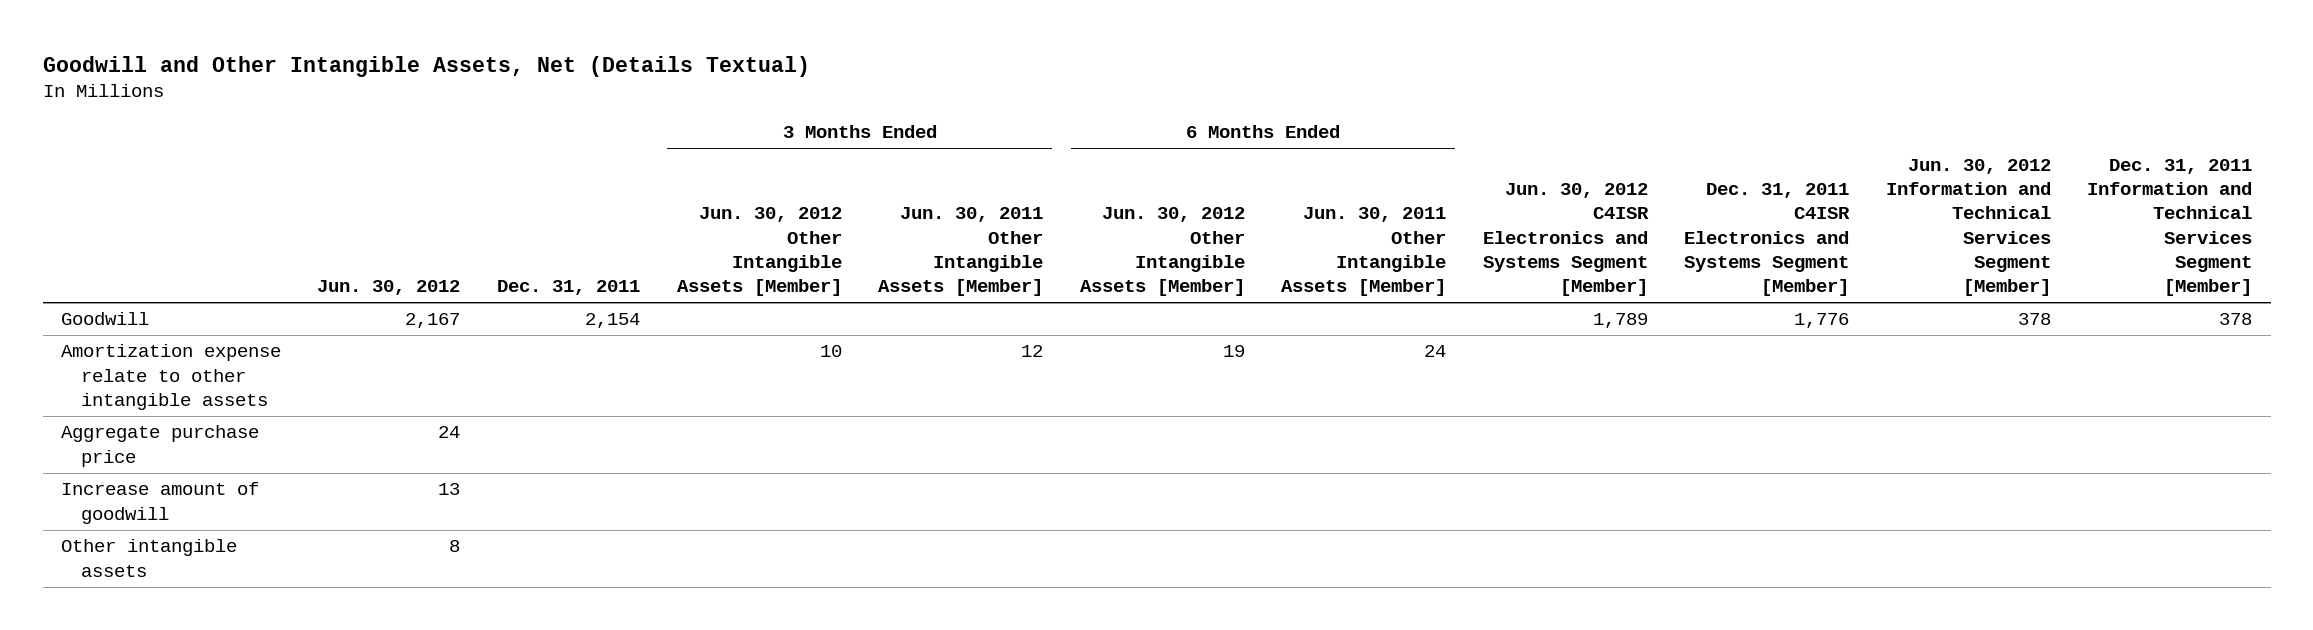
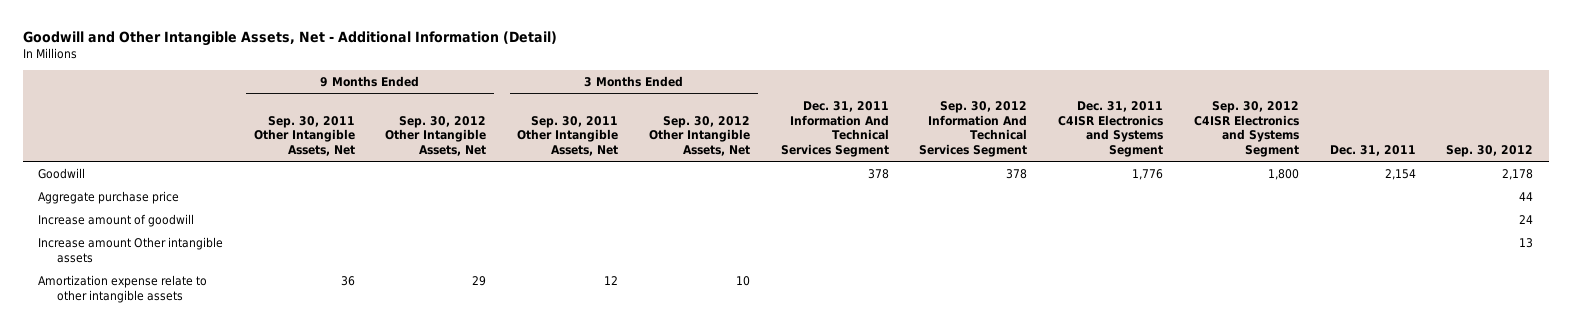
- Goodwill and Other Intangible Assets, Net (Details Textual)
+ Goodwill and Other Intangible Assets, Net - Additional Information (Detail)
- | Jun. 30, 2012 | Dec. 31, 2011 | 3 Months Ended Jun. 30, 2012 Other Intangible Assets [Member] | 3 Months Ended Jun. 30, 2011 Other Intangible Assets [Member] | 6 Months Ended Jun. 30, 2012 Other Intangible Assets [Member] | 6 Months Ended Jun. 30, 2011 Other Intangible Assets [Member] | Jun. 30, 2012 C4ISR Electronics and Systems Segment [Member] | Dec. 31, 2011 C4ISR Electronics and Systems Segment [Member] | Jun. 30, 2012 Information and Technical Services Segment [Member] | Dec. 31, 2011 Information and Technical Services Segment [Member]
+ | 9 Months Ended Sep. 30, 2011 Other Intangible Assets, Net | 9 Months Ended Sep. 30, 2012 Other Intangible Assets, Net | 3 Months Ended Sep. 30, 2011 Other Intangible Assets, Net | 3 Months Ended Sep. 30, 2012 Other Intangible Assets, Net | Dec. 31, 2011 Information And Technical Services Segment | Sep. 30, 2012 Information And Technical Services Segment | Dec. 31, 2011 C4ISR Electronics and Systems Segment | Sep. 30, 2012 C4ISR Electronics and Systems Segment | Dec. 31, 2011 | Sep. 30, 2012
- Other intangible assets | 8 | | | | | | | | |
+ Increase amount Other intangible assets | | | | | | | | | | 13
moved down: Amortization expense relate to other intangible assets | 36 | 29 | 12 | 10 | | | | | |

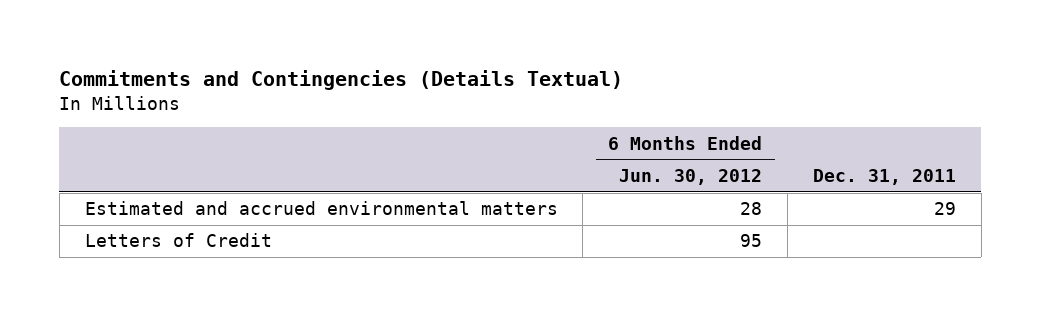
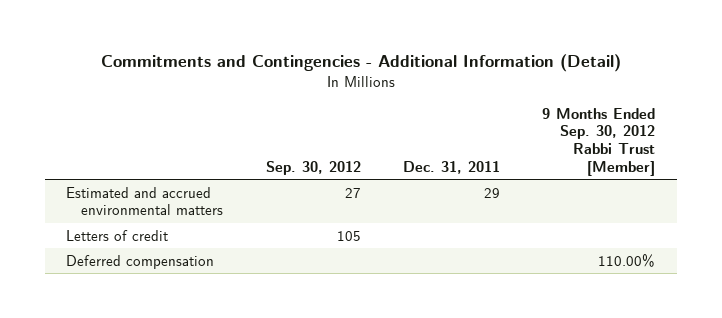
- Commitments and Contingencies (Details Textual)
+ Commitments and Contingencies - Additional Information (Detail)
- | 6 Months Ended Jun. 30, 2012 | Dec. 31, 2011
+ | Sep. 30, 2012 | Dec. 31, 2011 | 9 Months Ended Sep. 30, 2012 Rabbi Trust [Member]
- Letters of Credit | 95 |
+ Letters of credit | 105 | |
+ Deferred compensation | | | 110.00%

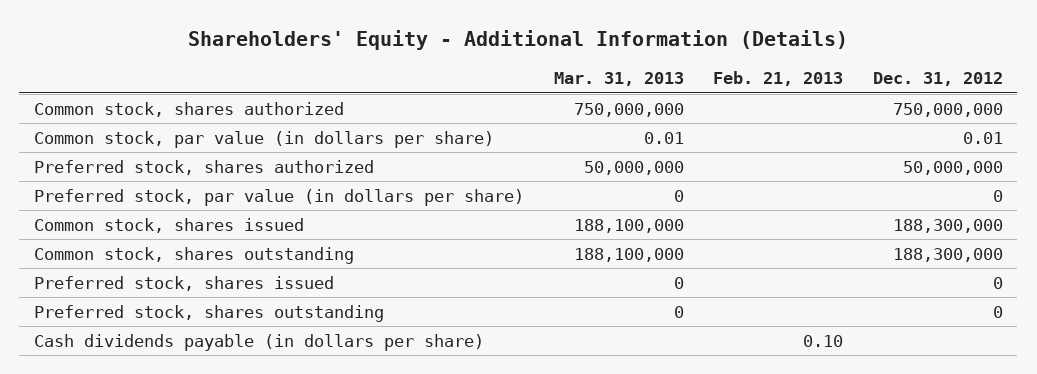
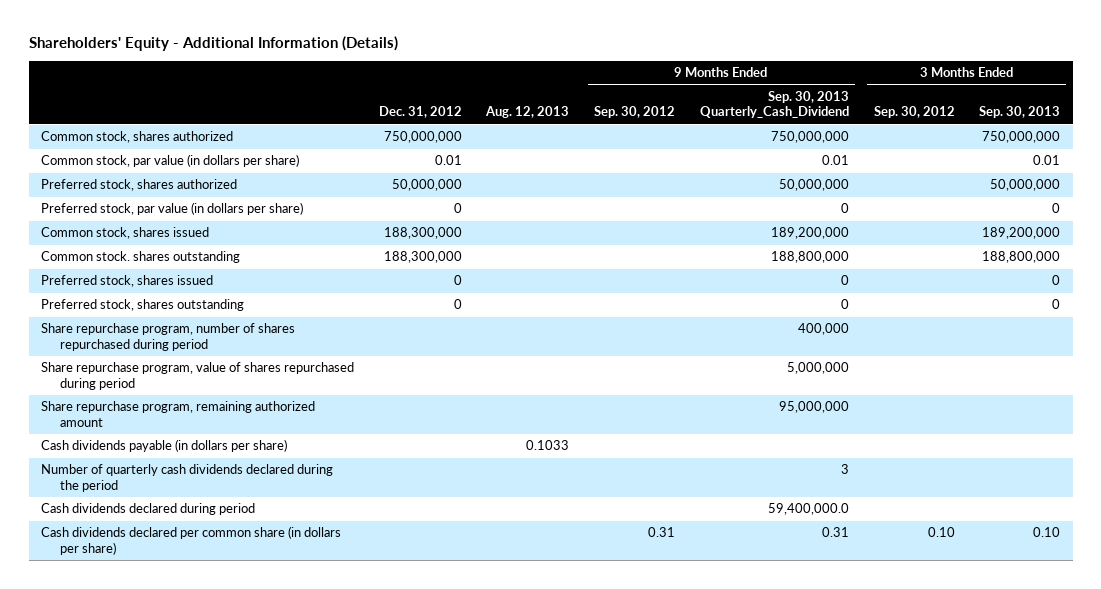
- | Mar. 31, 2013 | Feb. 21, 2013 | Dec. 31, 2012
+ | Dec. 31, 2012 | Aug. 12, 2013 | 9 Months Ended Sep. 30, 2012 | 9 Months Ended Sep. 30, 2013 Quarterly_Cash_Dividend | 3 Months Ended Sep. 30, 2012 | 3 Months Ended Sep. 30, 2013
- Common stock, shares outstanding | 188,100,000 | | 188,300,000
+ Common stock. shares outstanding | 188,300,000 | | | 188,800,000 | | 188,800,000
+ Share repurchase program, number of shares repurchased during period | | | | 400,000 | |
+ Share repurchase program, value of shares repurchased during period | | | | 5,000,000 | |
+ Share repurchase program, remaining authorized amount | | | | 95,000,000 | |
+ Number of quarterly cash dividends declared during the period | | | | 3 | |
+ Cash dividends declared during period | | | | 59,400,000.0 | |
+ Cash dividends declared per common share (in dollars per share) | | | 0.31 | 0.31 | 0.10 | 0.10

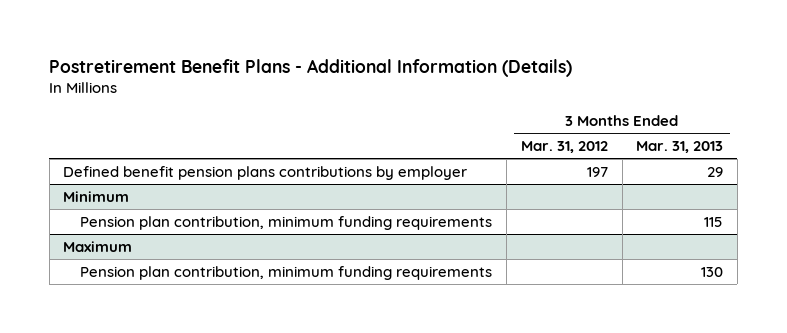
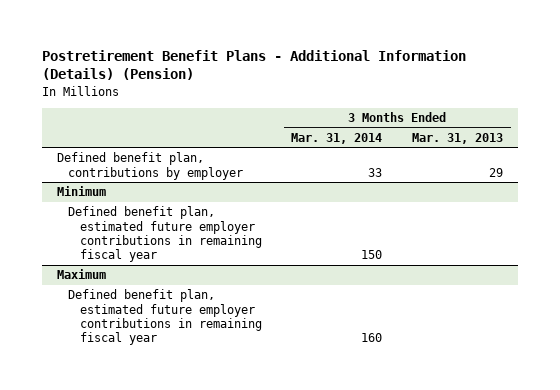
- Postretirement Benefit Plans - Additional Information (Details)
+ Postretirement Benefit Plans - Additional Information (Details) (Pension)
- | 3 Months Ended Mar. 31, 2012 | 3 Months Ended Mar. 31, 2013
+ | 3 Months Ended Mar. 31, 2014 | 3 Months Ended Mar. 31, 2013
- Defined benefit pension plans contributions by employer | 197 | 29
+ Defined benefit plan, contributions by employer | 33 | 29
@ Minimum
- Pension plan contribution, minimum funding requirements | | 115
+ Defined benefit plan, estimated future employer contributions in remaining fiscal year | 150 |
@ Maximum
- Pension plan contribution, minimum funding requirements | | 130
+ Defined benefit plan, estimated future employer contributions in remaining fiscal year | 160 |

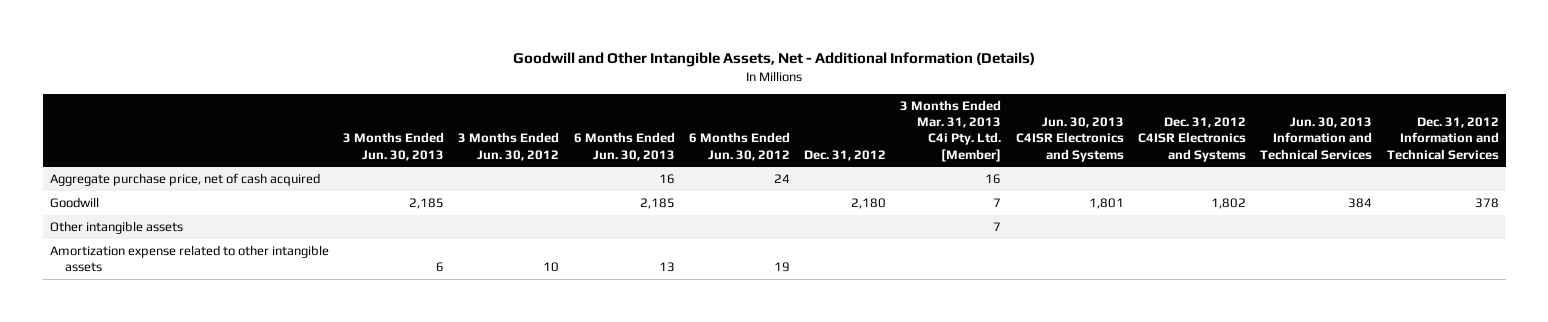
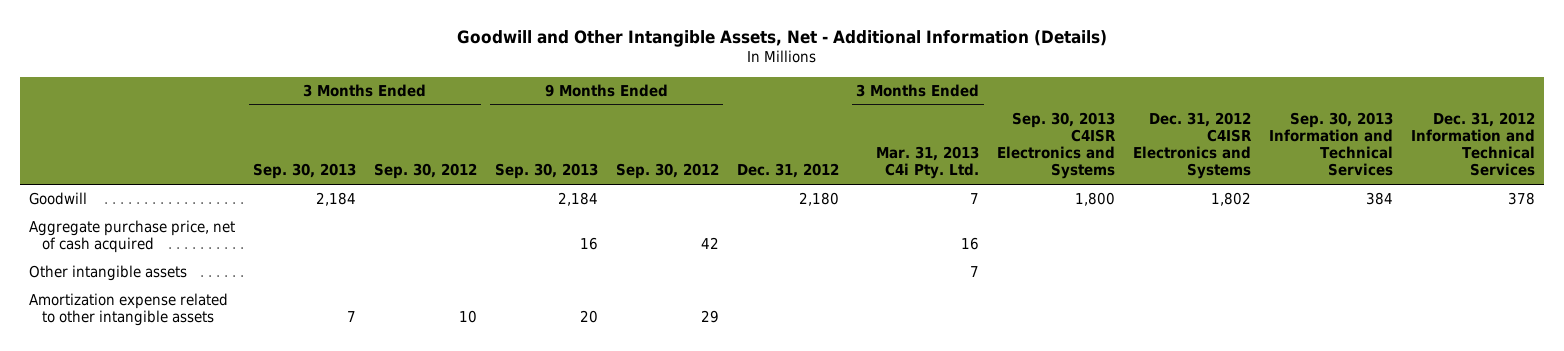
- | 3 Months Ended Jun. 30, 2013 | 3 Months Ended Jun. 30, 2012 | 6 Months Ended Jun. 30, 2013 | 6 Months Ended Jun. 30, 2012 | Dec. 31, 2012 | 3 Months Ended Mar. 31, 2013 C4i Pty. Ltd. [Member] | Jun. 30, 2013 C4ISR Electronics and Systems | Dec. 31, 2012 C4ISR Electronics and Systems | Jun. 30, 2013 Information and Technical Services | Dec. 31, 2012 Information and Technical Services
+ | 3 Months Ended Sep. 30, 2013 | 3 Months Ended Sep. 30, 2012 | 9 Months Ended Sep. 30, 2013 | 9 Months Ended Sep. 30, 2012 | Dec. 31, 2012 | 3 Months Ended Mar. 31, 2013 C4i Pty. Ltd. | Sep. 30, 2013 C4ISR Electronics and Systems | Dec. 31, 2012 C4ISR Electronics and Systems | Sep. 30, 2013 Information and Technical Services | Dec. 31, 2012 Information and Technical Services
moved down: Aggregate purchase price, net of cash acquired | | | 16 | 42 | | 16 | | | |

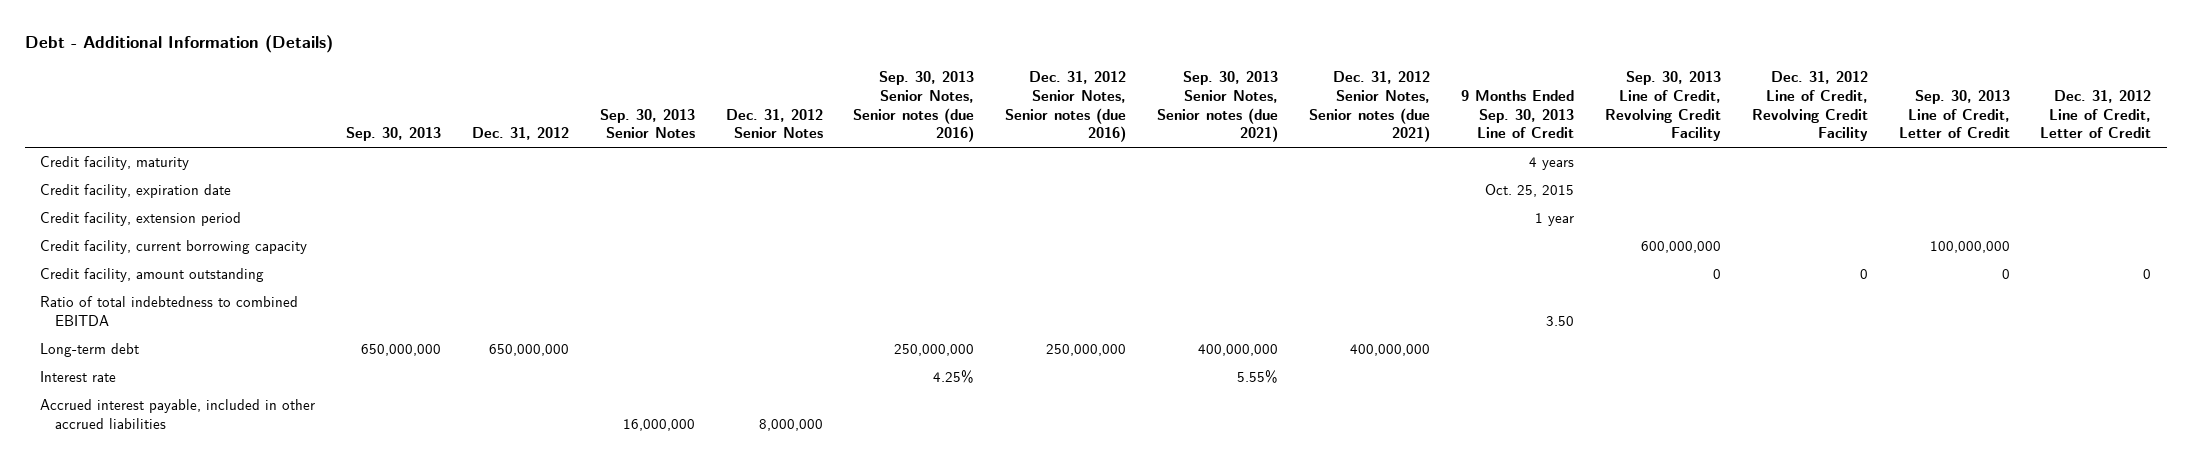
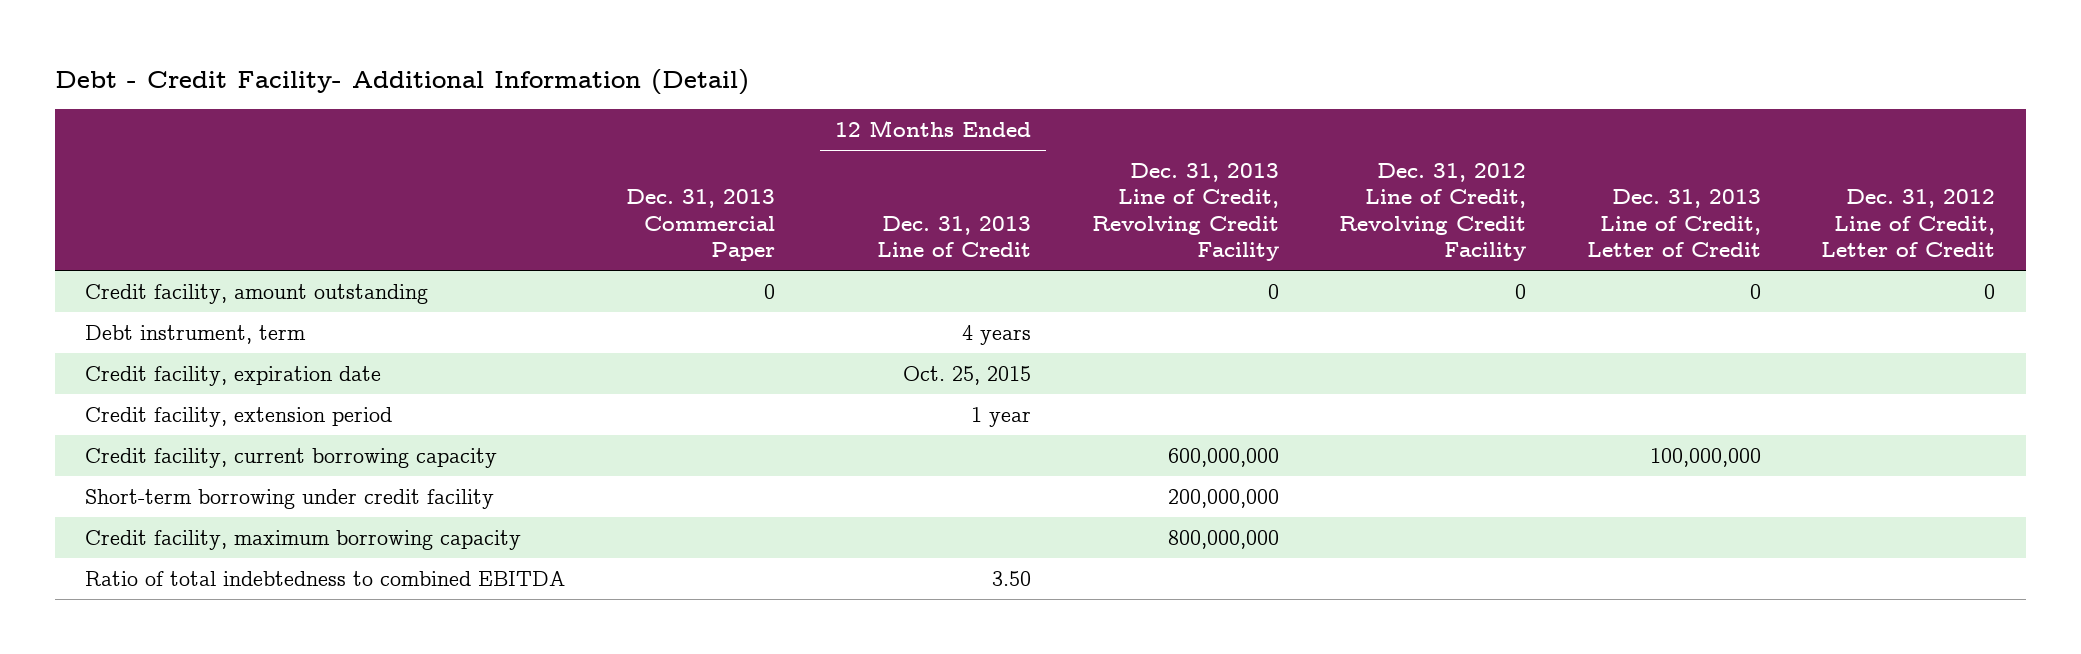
- Debt - Additional Information (Details)
+ Debt - Credit Facility- Additional Information (Detail)
- | Sep. 30, 2013 | Dec. 31, 2012 | Sep. 30, 2013 Senior Notes | Dec. 31, 2012 Senior Notes | Sep. 30, 2013 Senior Notes, Senior notes (due 2016) | Dec. 31, 2012 Senior Notes, Senior notes (due 2016) | Sep. 30, 2013 Senior Notes, Senior notes (due 2021) | Dec. 31, 2012 Senior Notes, Senior notes (due 2021) | 9 Months Ended Sep. 30, 2013 Line of Credit | Sep. 30, 2013 Line of Credit, Revolving Credit Facility | Dec. 31, 2012 Line of Credit, Revolving Credit Facility | Sep. 30, 2013 Line of Credit, Letter of Credit | Dec. 31, 2012 Line of Credit, Letter of Credit
+ | Dec. 31, 2013 Commercial Paper | 12 Months Ended Dec. 31, 2013 Line of Credit | Dec. 31, 2013 Line of Credit, Revolving Credit Facility | Dec. 31, 2012 Line of Credit, Revolving Credit Facility | Dec. 31, 2013 Line of Credit, Letter of Credit | Dec. 31, 2012 Line of Credit, Letter of Credit
- Credit facility, maturity | | | | | | | | | 4 years | | | |
moved up: Credit facility, amount outstanding | 0 | | 0 | 0 | 0 | 0
+ Debt instrument, term | | 4 years | | | |
+ Short-term borrowing under credit facility | | | 200,000,000 | | |
+ Credit facility, maximum borrowing capacity | | | 800,000,000 | | |
- Long-term debt | 650,000,000 | 650,000,000 | | | 250,000,000 | 250,000,000 | 400,000,000 | 400,000,000 | | | | |
- Interest rate | | | | | 4.25% | | 5.55% | | | | | |
- Accrued interest payable, included in other accrued liabilities | | | 16,000,000 | 8,000,000 | | | | | | | | |

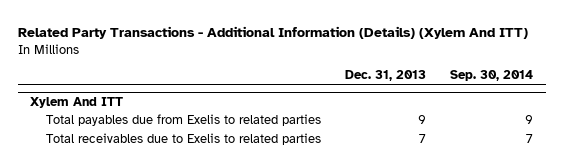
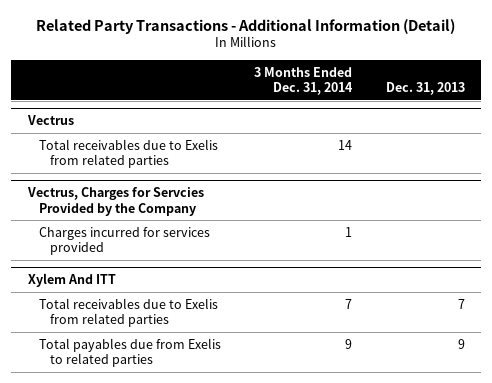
- Related Party Transactions - Additional Information (Details) (Xylem And ITT)
+ Related Party Transactions - Additional Information (Detail)
- | Dec. 31, 2013 | Sep. 30, 2014
+ | 3 Months Ended Dec. 31, 2014 | Dec. 31, 2013
+ Vectrus
+ Total receivables due to Exelis from related parties | 14 |
+ Vectrus, Charges for Servcies Provided by the Company
+ Charges incurred for services provided | 1 |
@ Xylem And ITT
+ Total receivables due to Exelis from related parties | 7 | 7
- Total receivables due to Exelis to related parties | 7 | 7

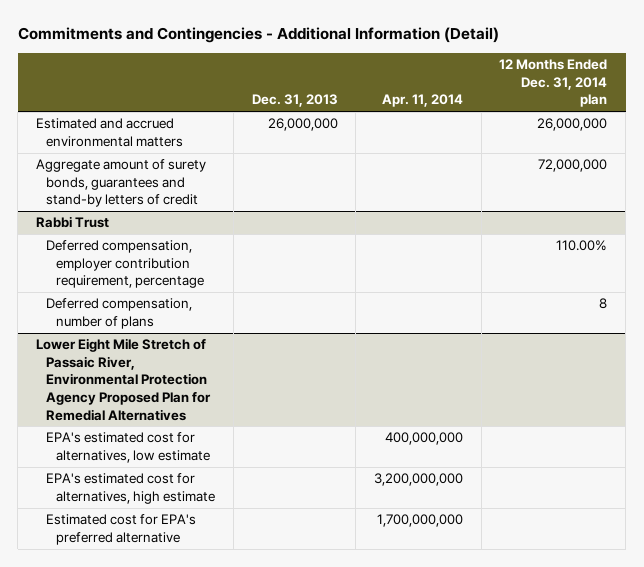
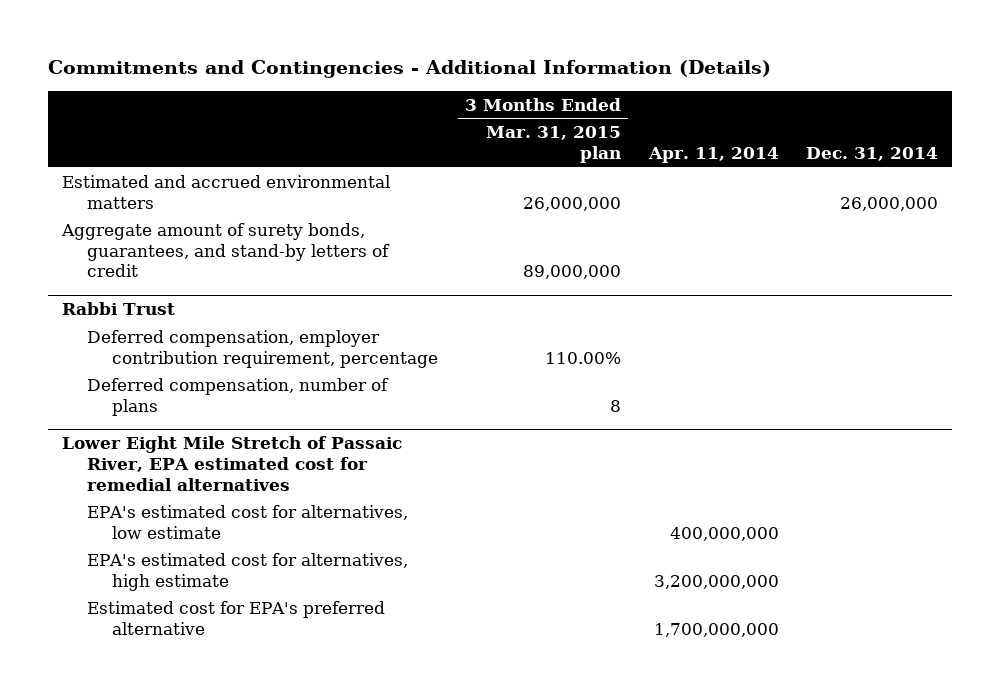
- Commitments and Contingencies - Additional Information (Detail)
+ Commitments and Contingencies - Additional Information (Details)
- | Dec. 31, 2013 | Apr. 11, 2014 | 12 Months Ended Dec. 31, 2014 plan
+ | 3 Months Ended Mar. 31, 2015 plan | Apr. 11, 2014 | Dec. 31, 2014
- Aggregate amount of surety bonds, guarantees and stand-by letters of credit | | | 72,000,000
+ Aggregate amount of surety bonds, guarantees, and stand-by letters of credit | 89,000,000 | |
- Lower Eight Mile Stretch of Passaic River, Environmental Protection Agency Proposed Plan for Remedial Alternatives
+ Lower Eight Mile Stretch of Passaic River, EPA estimated cost for remedial alternatives

